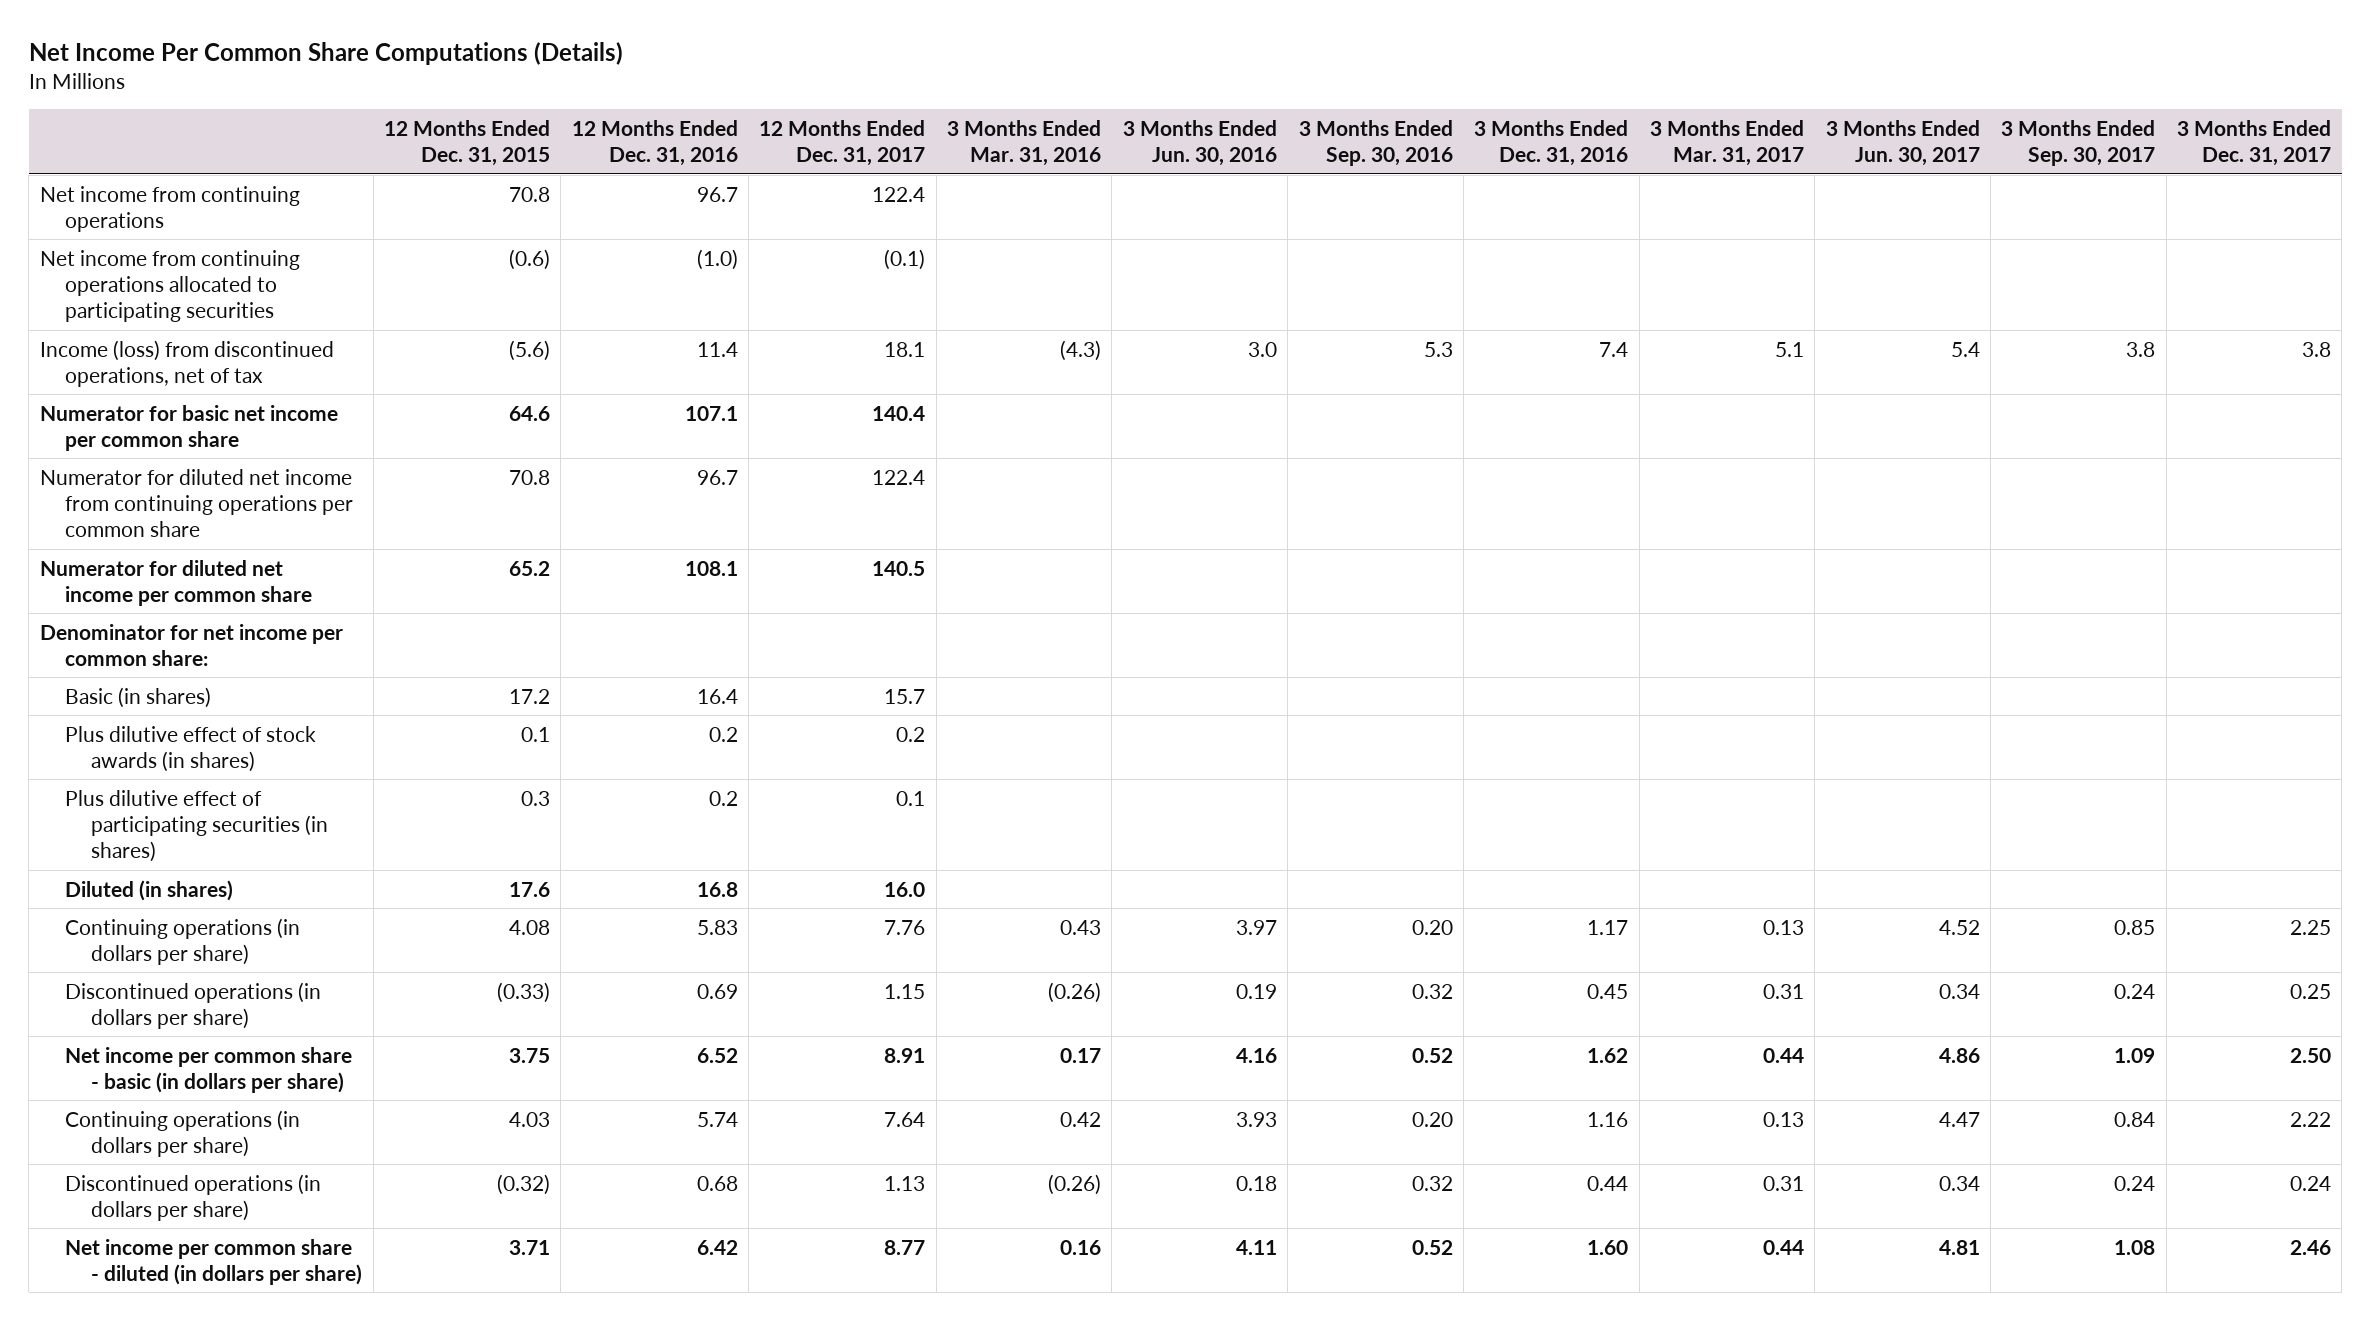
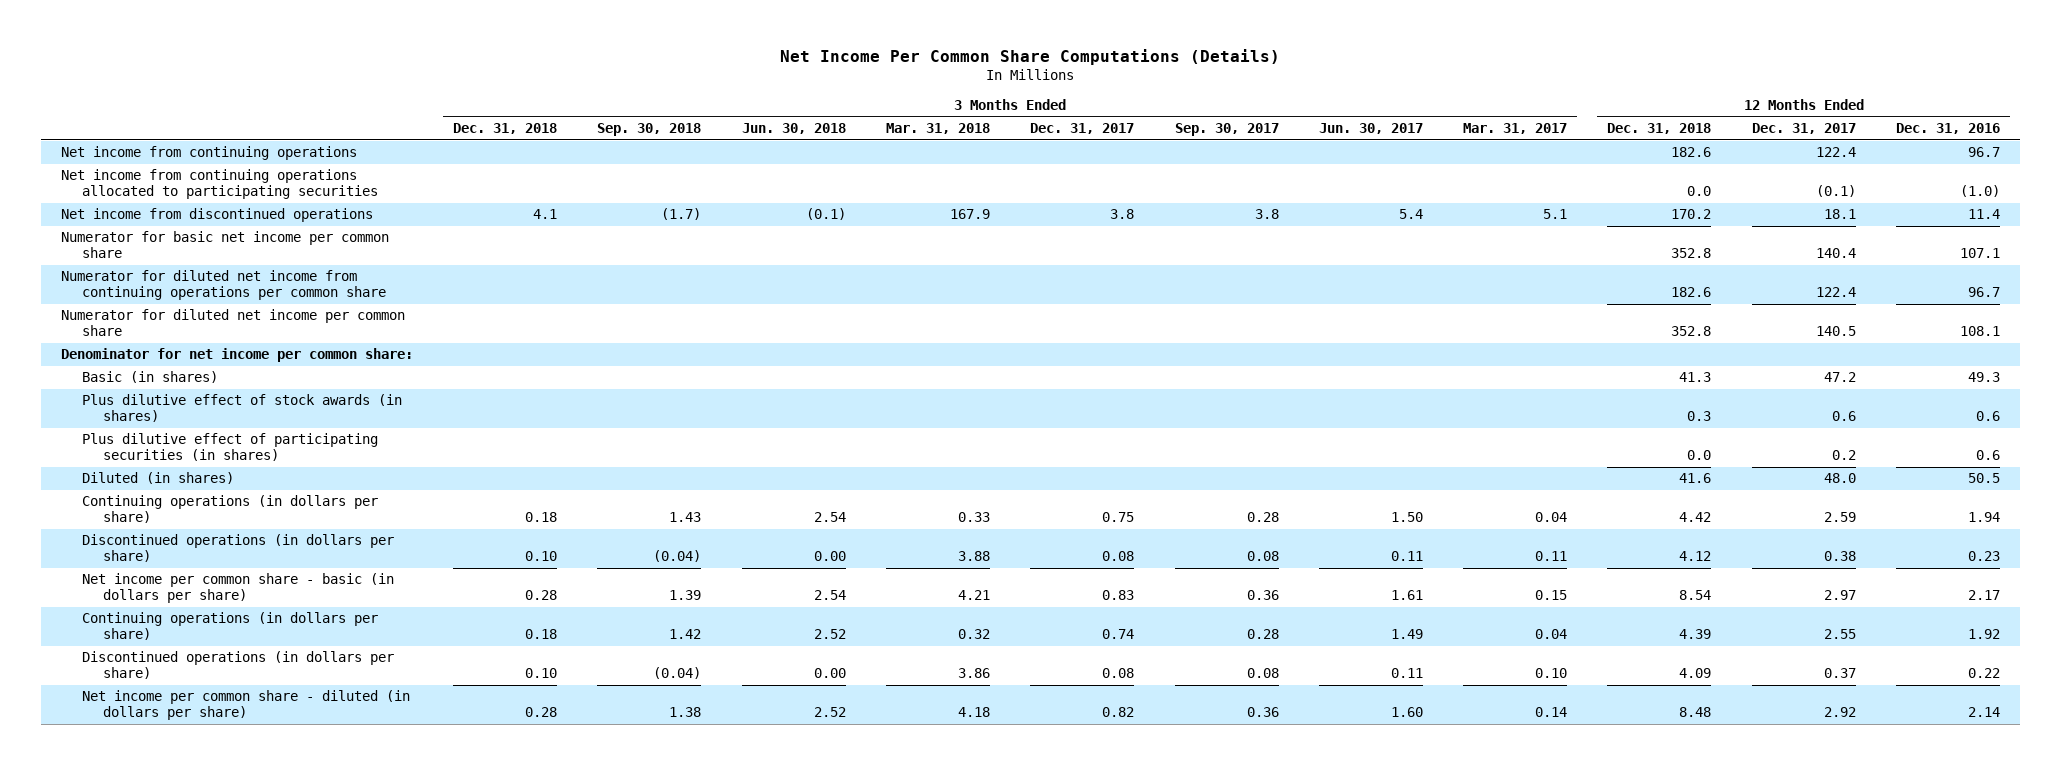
- | 12 Months Ended Dec. 31, 2015 | 12 Months Ended Dec. 31, 2016 | 12 Months Ended Dec. 31, 2017 | 3 Months Ended Mar. 31, 2016 | 3 Months Ended Jun. 30, 2016 | 3 Months Ended Sep. 30, 2016 | 3 Months Ended Dec. 31, 2016 | 3 Months Ended Mar. 31, 2017 | 3 Months Ended Jun. 30, 2017 | 3 Months Ended Sep. 30, 2017 | 3 Months Ended Dec. 31, 2017
+ | 3 Months Ended Dec. 31, 2018 | 3 Months Ended Sep. 30, 2018 | 3 Months Ended Jun. 30, 2018 | 3 Months Ended Mar. 31, 2018 | 3 Months Ended Dec. 31, 2017 | 3 Months Ended Sep. 30, 2017 | 3 Months Ended Jun. 30, 2017 | 3 Months Ended Mar. 31, 2017 | 12 Months Ended Dec. 31, 2018 | 12 Months Ended Dec. 31, 2017 | 12 Months Ended Dec. 31, 2016
- Income (loss) from discontinued operations, net of tax | (5.6) | 11.4 | 18.1 | (4.3) | 3.0 | 5.3 | 7.4 | 5.1 | 5.4 | 3.8 | 3.8
+ Net income from discontinued operations | 4.1 | (1.7) | (0.1) | 167.9 | 3.8 | 3.8 | 5.4 | 5.1 | 170.2 | 18.1 | 11.4
- Basic (in shares) | 17.2 | 16.4 | 15.7 | | | | | | | |
- Plus dilutive effect of stock awards (in shares) | 0.1 | 0.2 | 0.2 | | | | | | | |
- Plus dilutive effect of participating securities (in shares) | 0.3 | 0.2 | 0.1 | | | | | | | |
- Diluted (in shares) | 17.6 | 16.8 | 16.0 | | | | | | | |
- Continuing operations (in dollars per share) | 4.08 | 5.83 | 7.76 | 0.43 | 3.97 | 0.20 | 1.17 | 0.13 | 4.52 | 0.85 | 2.25
- Discontinued operations (in dollars per share) | (0.33) | 0.69 | 1.15 | (0.26) | 0.19 | 0.32 | 0.45 | 0.31 | 0.34 | 0.24 | 0.25
- Net income per common share - basic (in dollars per share) | 3.75 | 6.52 | 8.91 | 0.17 | 4.16 | 0.52 | 1.62 | 0.44 | 4.86 | 1.09 | 2.50
- Continuing operations (in dollars per share) | 4.03 | 5.74 | 7.64 | 0.42 | 3.93 | 0.20 | 1.16 | 0.13 | 4.47 | 0.84 | 2.22
- Discontinued operations (in dollars per share) | (0.32) | 0.68 | 1.13 | (0.26) | 0.18 | 0.32 | 0.44 | 0.31 | 0.34 | 0.24 | 0.24
- Net income per common share - diluted (in dollars per share) | 3.71 | 6.42 | 8.77 | 0.16 | 4.11 | 0.52 | 1.60 | 0.44 | 4.81 | 1.08 | 2.46
+ Basic (in shares) | | | | | | | | | 41.3 | 47.2 | 49.3
+ Plus dilutive effect of stock awards (in shares) | | | | | | | | | 0.3 | 0.6 | 0.6
+ Plus dilutive effect of participating securities (in shares) | | | | | | | | | 0.0 | 0.2 | 0.6
+ Diluted (in shares) | | | | | | | | | 41.6 | 48.0 | 50.5
+ Continuing operations (in dollars per share) | 0.18 | 1.43 | 2.54 | 0.33 | 0.75 | 0.28 | 1.50 | 0.04 | 4.42 | 2.59 | 1.94
+ Discontinued operations (in dollars per share) | 0.10 | (0.04) | 0.00 | 3.88 | 0.08 | 0.08 | 0.11 | 0.11 | 4.12 | 0.38 | 0.23
+ Net income per common share - basic (in dollars per share) | 0.28 | 1.39 | 2.54 | 4.21 | 0.83 | 0.36 | 1.61 | 0.15 | 8.54 | 2.97 | 2.17
+ Continuing operations (in dollars per share) | 0.18 | 1.42 | 2.52 | 0.32 | 0.74 | 0.28 | 1.49 | 0.04 | 4.39 | 2.55 | 1.92
+ Discontinued operations (in dollars per share) | 0.10 | (0.04) | 0.00 | 3.86 | 0.08 | 0.08 | 0.11 | 0.10 | 4.09 | 0.37 | 0.22
+ Net income per common share - diluted (in dollars per share) | 0.28 | 1.38 | 2.52 | 4.18 | 0.82 | 0.36 | 1.60 | 0.14 | 8.48 | 2.92 | 2.14

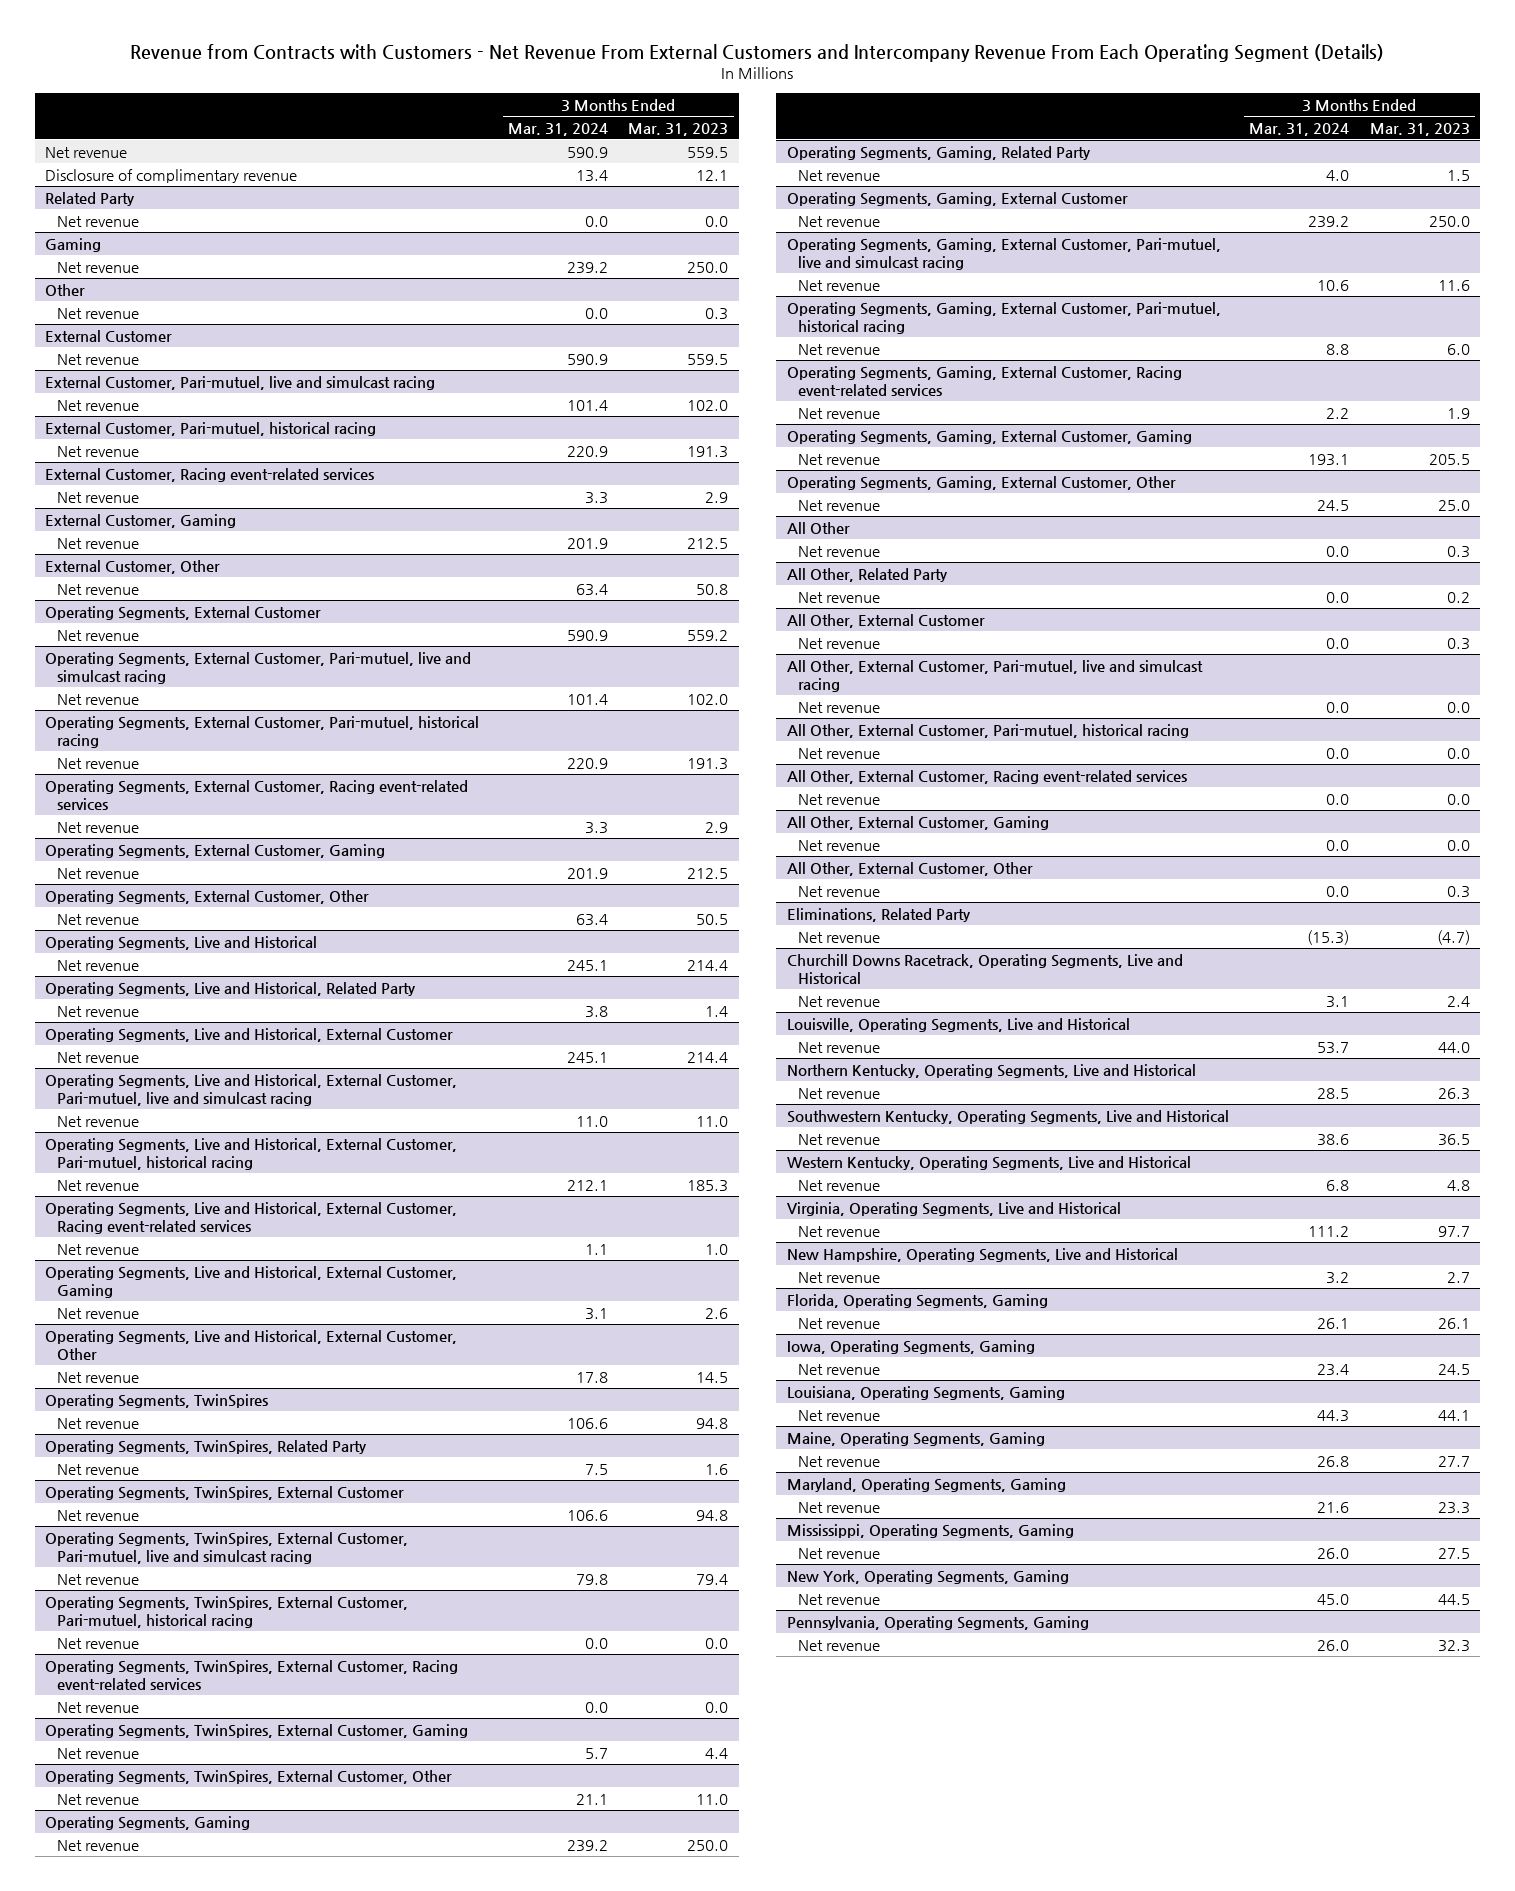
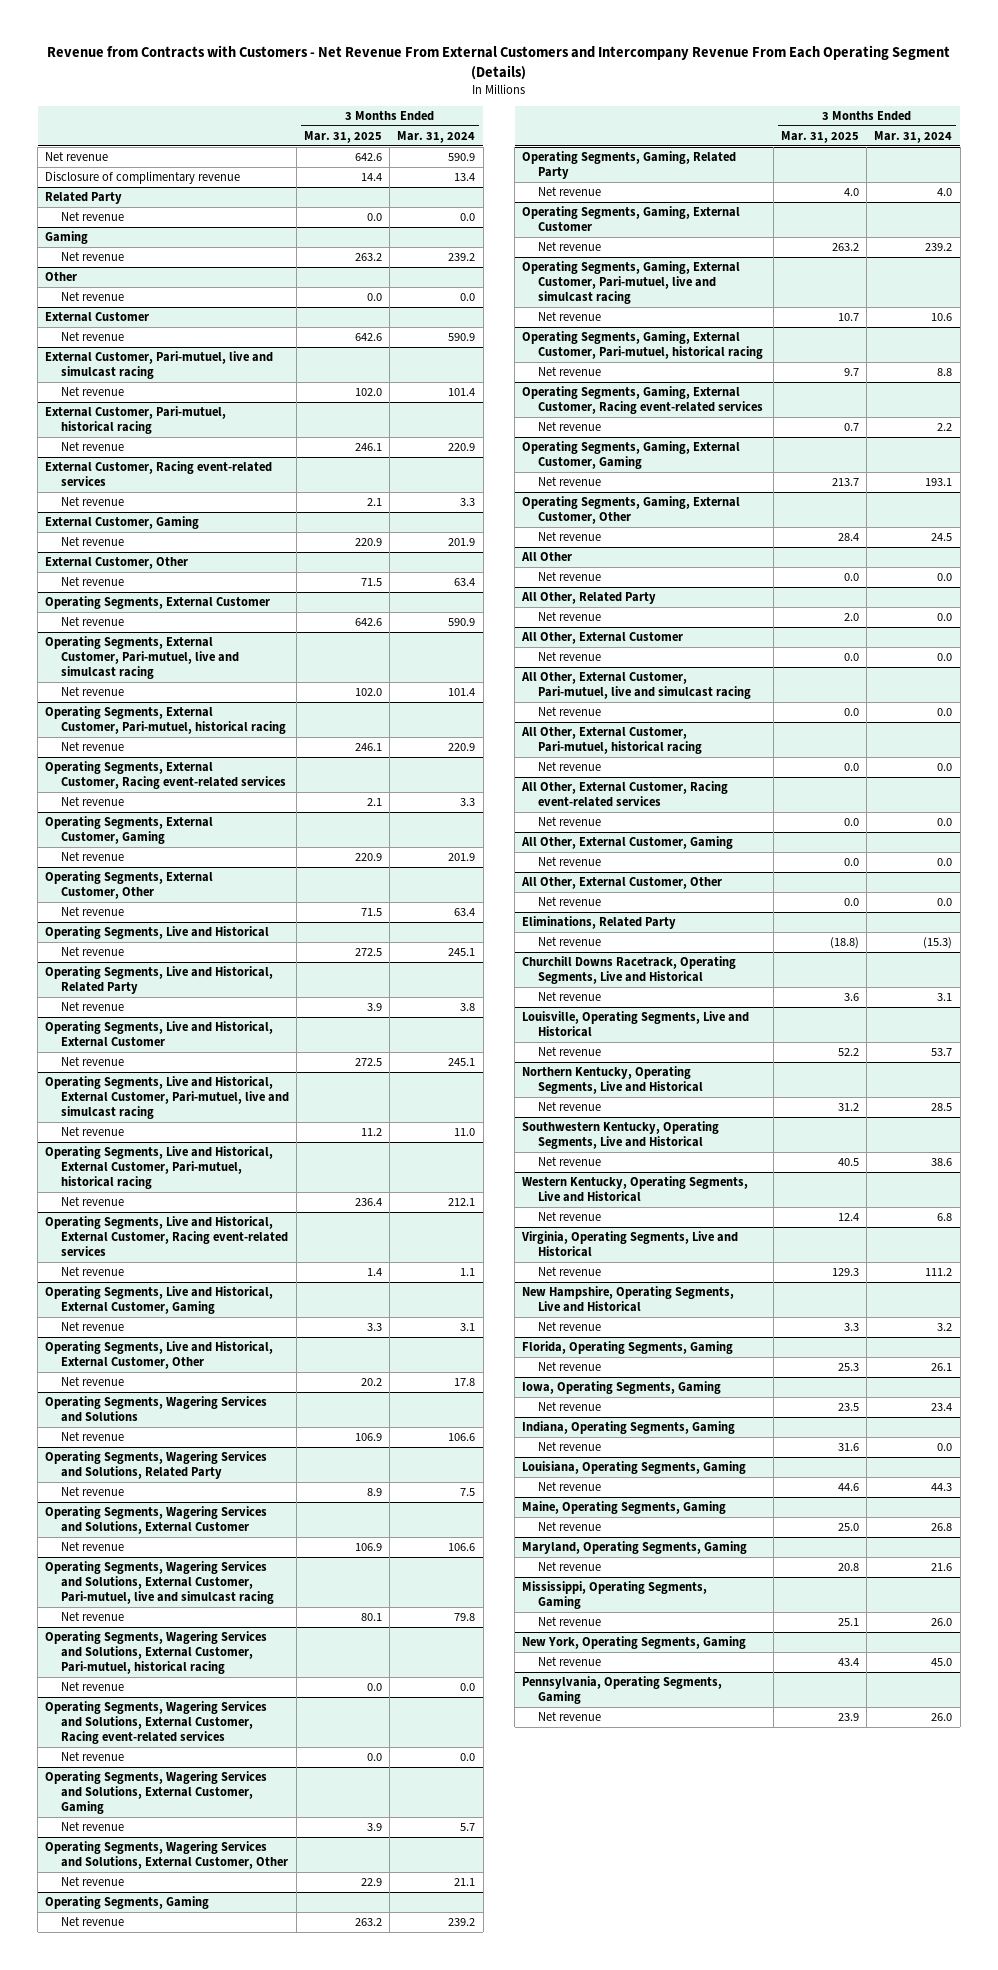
- | 3 Months Ended Mar. 31, 2024 | 3 Months Ended Mar. 31, 2023
+ | 3 Months Ended Mar. 31, 2025 | 3 Months Ended Mar. 31, 2024
- Operating Segments, TwinSpires
+ Operating Segments, Wagering Services and Solutions
- Operating Segments, TwinSpires, Related Party
+ Operating Segments, Wagering Services and Solutions, Related Party
- Operating Segments, TwinSpires, External Customer
+ Operating Segments, Wagering Services and Solutions, External Customer
- Operating Segments, TwinSpires, External Customer, Pari-mutuel, live and simulcast racing
+ Operating Segments, Wagering Services and Solutions, External Customer, Pari-mutuel, live and simulcast racing
- Operating Segments, TwinSpires, External Customer, Pari-mutuel, historical racing
+ Operating Segments, Wagering Services and Solutions, External Customer, Pari-mutuel, historical racing
- Operating Segments, TwinSpires, External Customer, Racing event-related services
+ Operating Segments, Wagering Services and Solutions, External Customer, Racing event-related services
- Operating Segments, TwinSpires, External Customer, Gaming
+ Operating Segments, Wagering Services and Solutions, External Customer, Gaming
- Operating Segments, TwinSpires, External Customer, Other
+ Operating Segments, Wagering Services and Solutions, External Customer, Other
+ Indiana, Operating Segments, Gaming
+ Net revenue | 31.6 | 0.0

